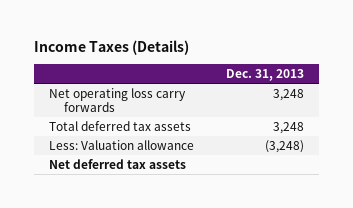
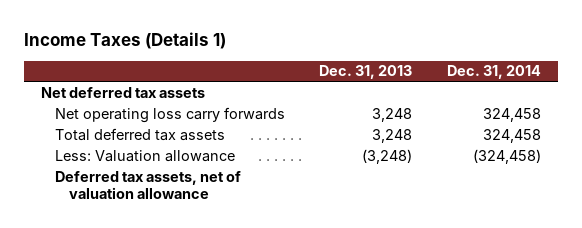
- Income Taxes (Details)
+ Income Taxes (Details 1)
- | Dec. 31, 2013
+ | Dec. 31, 2013 | Dec. 31, 2014
moved up: Net deferred tax assets
+ Deferred tax assets, net of valuation allowance

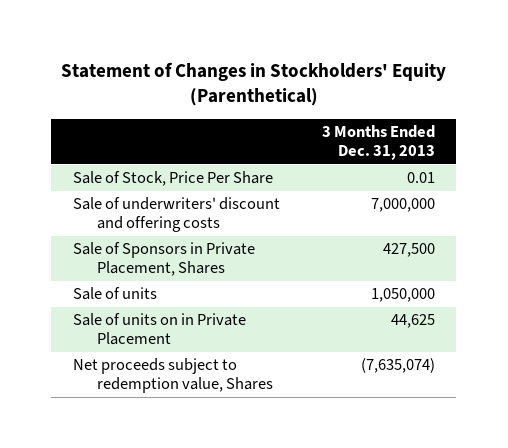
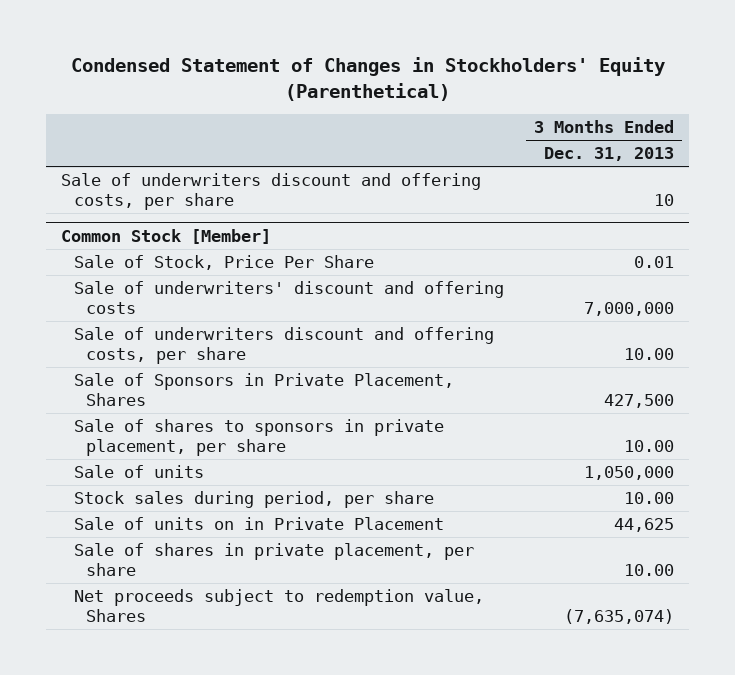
- Statement of Changes in Stockholders' Equity (Parenthetical)
+ Condensed Statement of Changes in Stockholders' Equity (Parenthetical)
+ Sale of underwriters discount and offering costs, per share | 10
+ Common Stock [Member]
+ Sale of underwriters discount and offering costs, per share | 10.00
+ Sale of shares to sponsors in private placement, per share | 10.00
+ Stock sales during period, per share | 10.00
+ Sale of shares in private placement, per share | 10.00

